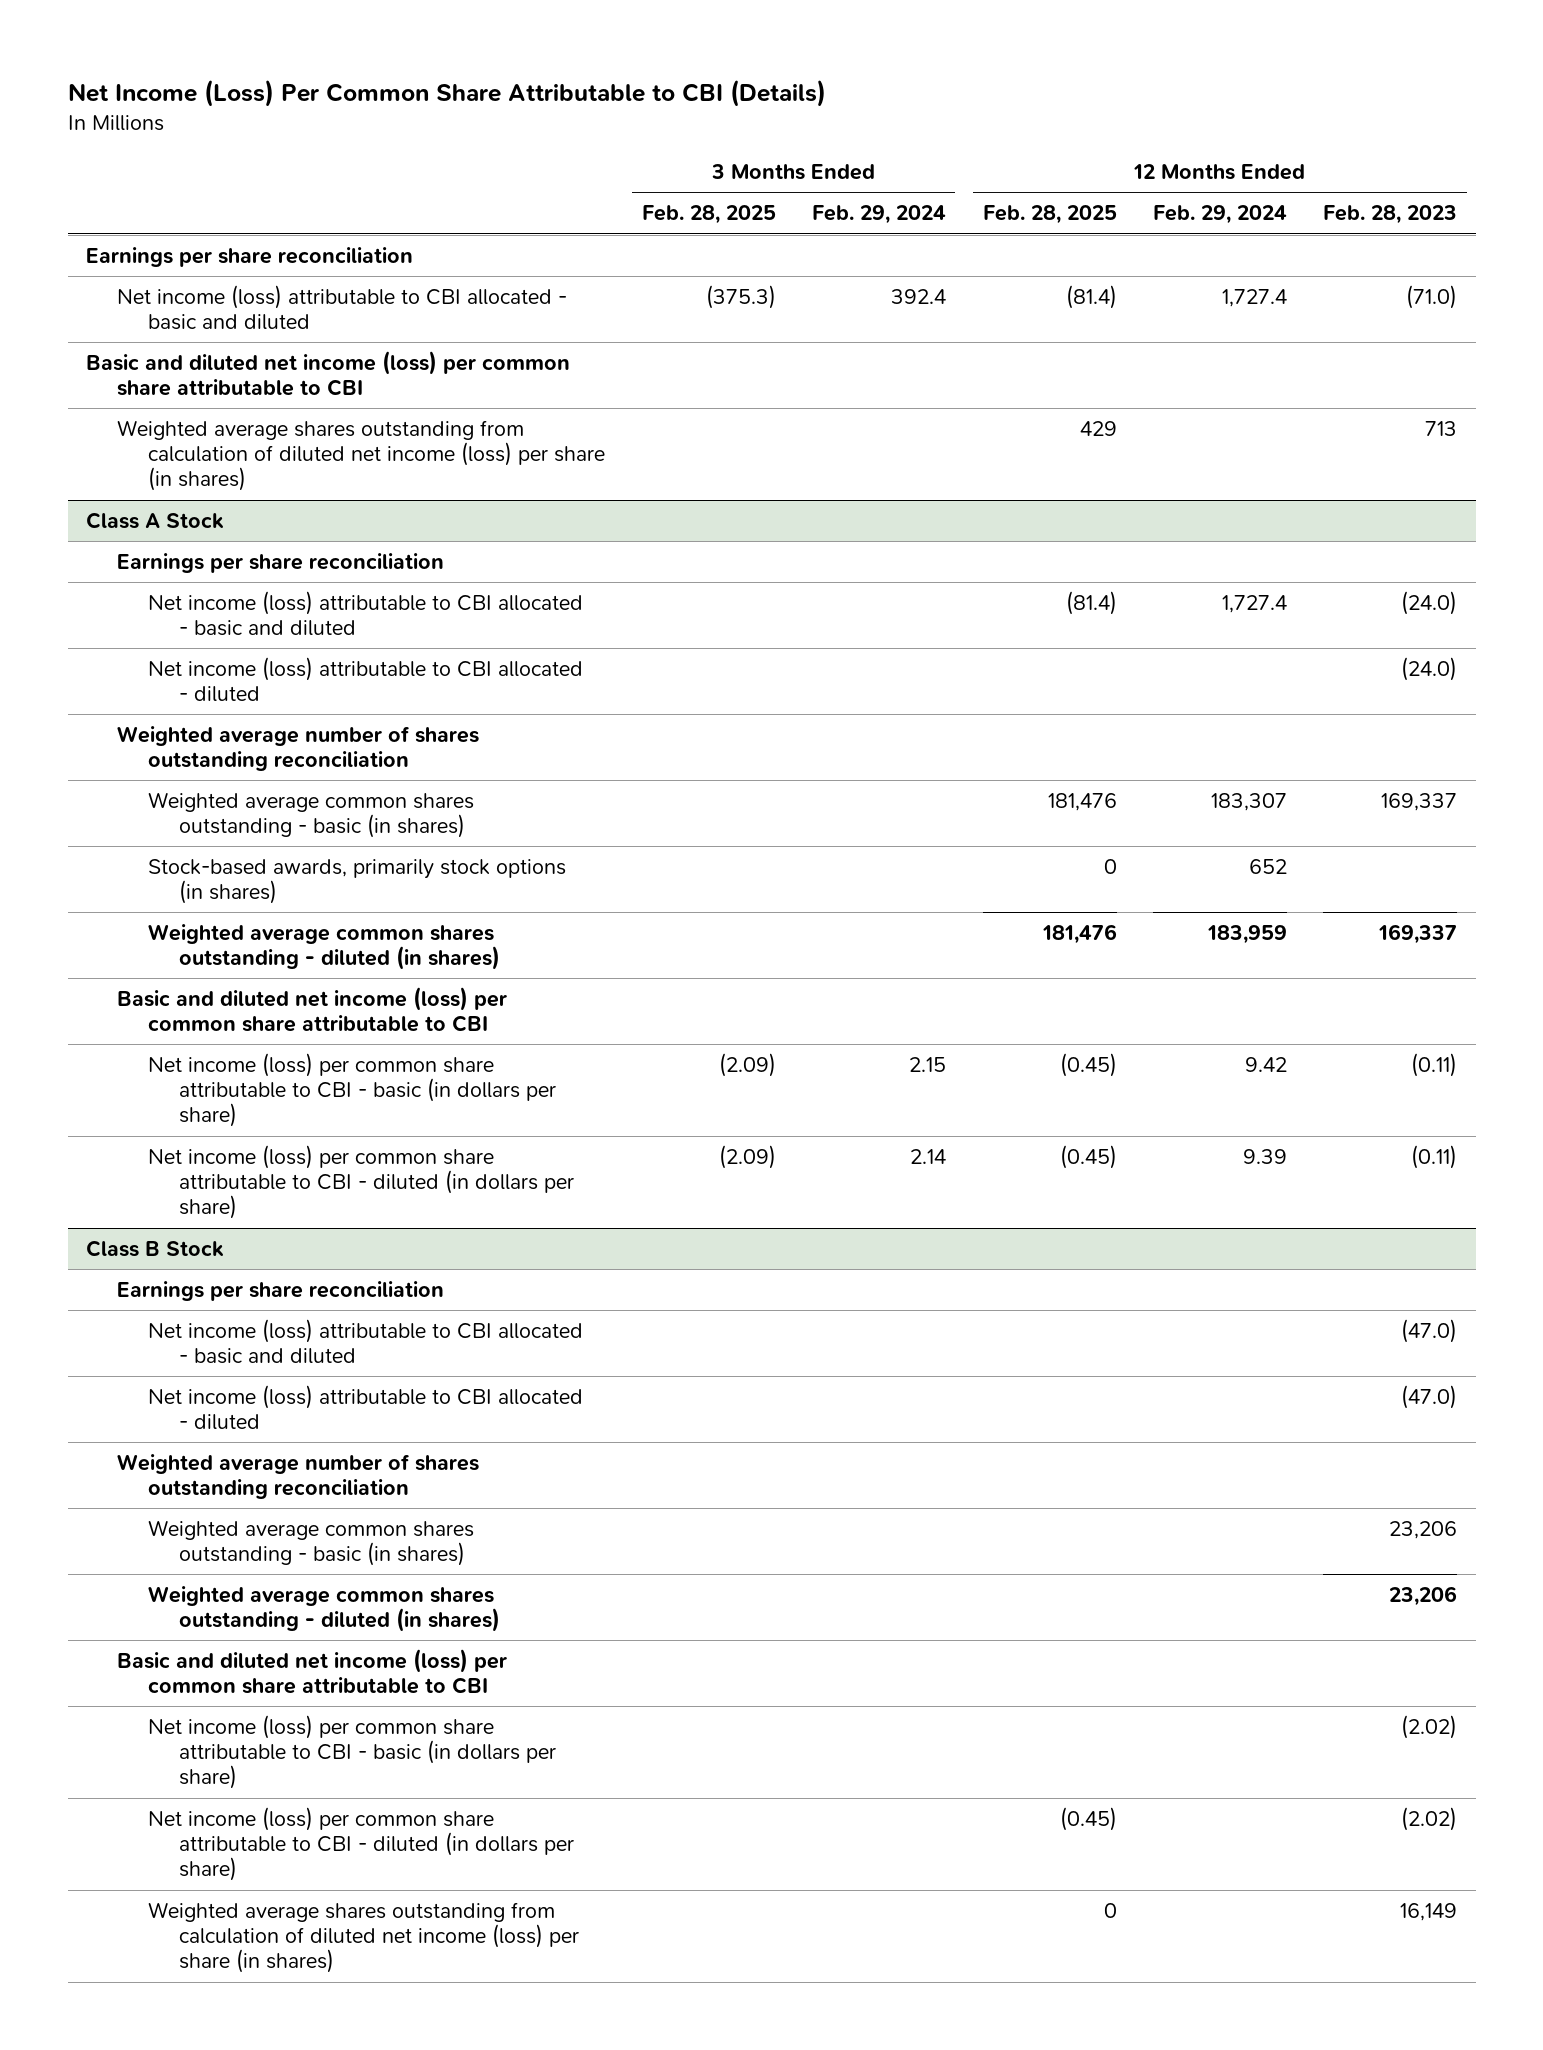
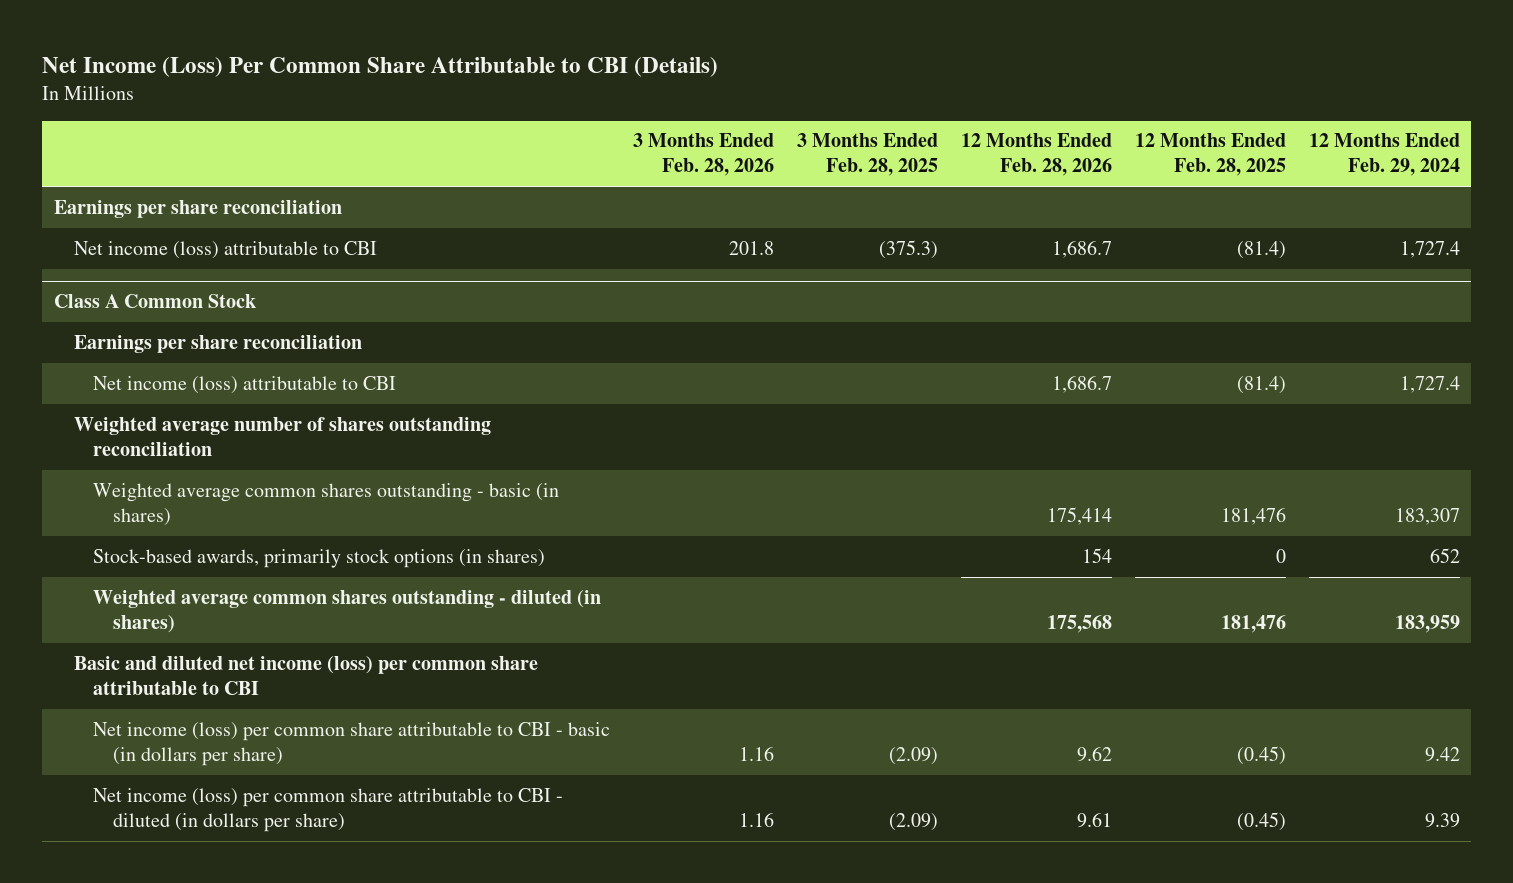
- | 3 Months Ended Feb. 28, 2025 | 3 Months Ended Feb. 29, 2024 | 12 Months Ended Feb. 28, 2025 | 12 Months Ended Feb. 29, 2024 | 12 Months Ended Feb. 28, 2023
+ | 3 Months Ended Feb. 28, 2026 | 3 Months Ended Feb. 28, 2025 | 12 Months Ended Feb. 28, 2026 | 12 Months Ended Feb. 28, 2025 | 12 Months Ended Feb. 29, 2024
- Net income (loss) attributable to CBI allocated - basic and diluted | (375.3) | 392.4 | (81.4) | 1,727.4 | (71.0)
- Basic and diluted net income (loss) per common share attributable to CBI
- Weighted average shares outstanding from calculation of diluted net income (loss) per share (in shares) | | | 429 | | 713
- Class A Stock
+ Net income (loss) attributable to CBI | 201.8 | (375.3) | 1,686.7 | (81.4) | 1,727.4
+ Class A Common Stock
- Net income (loss) attributable to CBI allocated - basic and diluted | | | (81.4) | 1,727.4 | (24.0)
- Net income (loss) attributable to CBI allocated - diluted | | | | | (24.0)
+ Net income (loss) attributable to CBI | | | 1,686.7 | (81.4) | 1,727.4
- Class B Stock
- Earnings per share reconciliation
- Net income (loss) attributable to CBI allocated - basic and diluted | | | | | (47.0)
- Net income (loss) attributable to CBI allocated - diluted | | | | | (47.0)
- Weighted average number of shares outstanding reconciliation
- Weighted average common shares outstanding - basic (in shares) | | | | | 23,206
- Weighted average common shares outstanding - diluted (in shares) | | | | | 23,206
- Basic and diluted net income (loss) per common share attributable to CBI
- Net income (loss) per common share attributable to CBI - basic (in dollars per share) | | | | | (2.02)
- Net income (loss) per common share attributable to CBI - diluted (in dollars per share) | | | (0.45) | | (2.02)
- Weighted average shares outstanding from calculation of diluted net income (loss) per share (in shares) | | | 0 | | 16,149

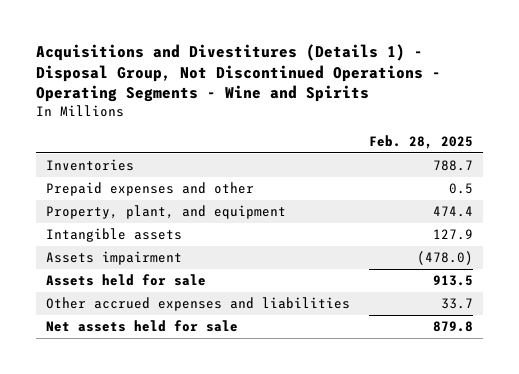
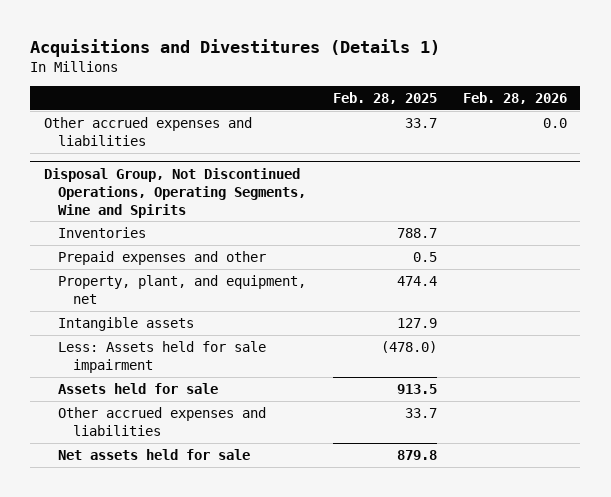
- Acquisitions and Divestitures (Details 1) - Disposal Group, Not Discontinued Operations - Operating Segments - Wine and Spirits
+ Acquisitions and Divestitures (Details 1)
- | Feb. 28, 2025
+ | Feb. 28, 2025 | Feb. 28, 2026
+ Other accrued expenses and liabilities | 33.7 | 0.0
+ Disposal Group, Not Discontinued Operations, Operating Segments, Wine and Spirits
- Property, plant, and equipment | 474.4
+ Property, plant, and equipment, net | 474.4 |
- Assets impairment | (478.0)
+ Less: Assets held for sale impairment | (478.0) |

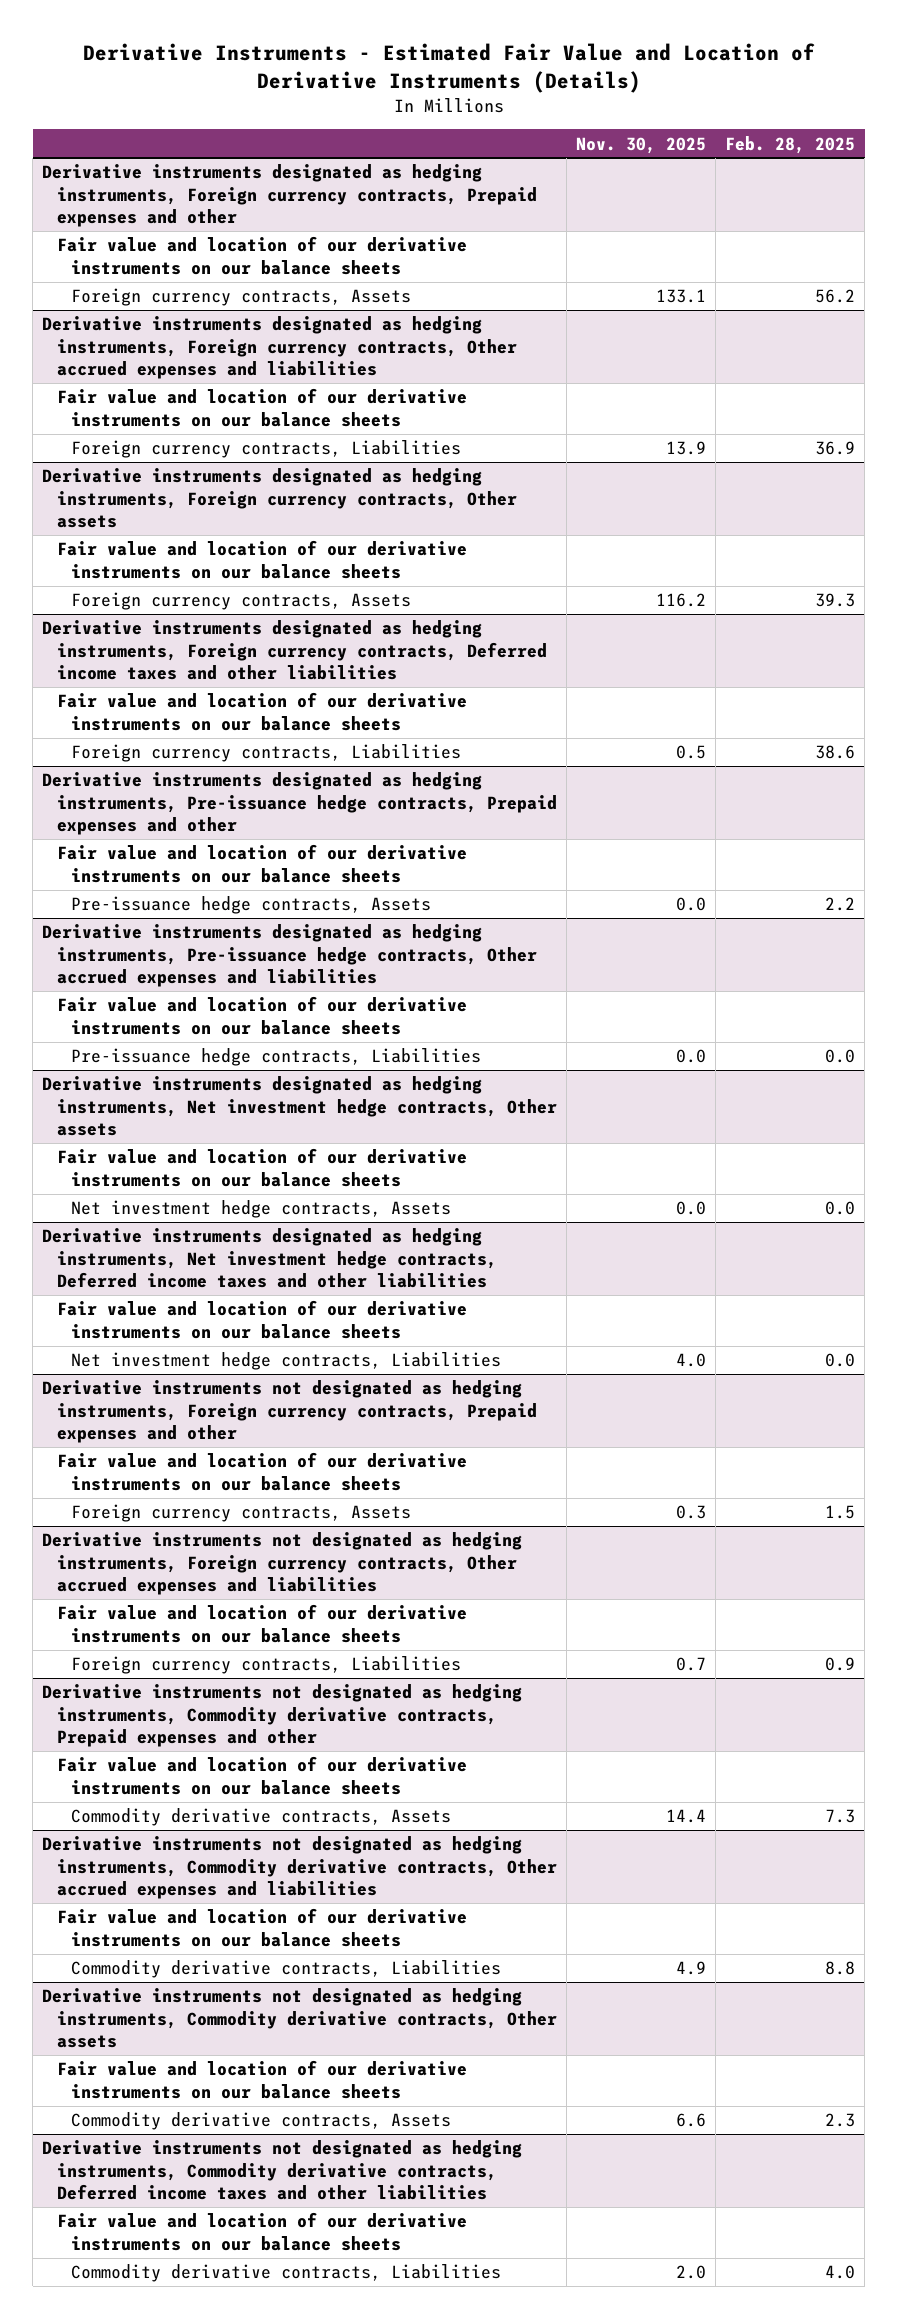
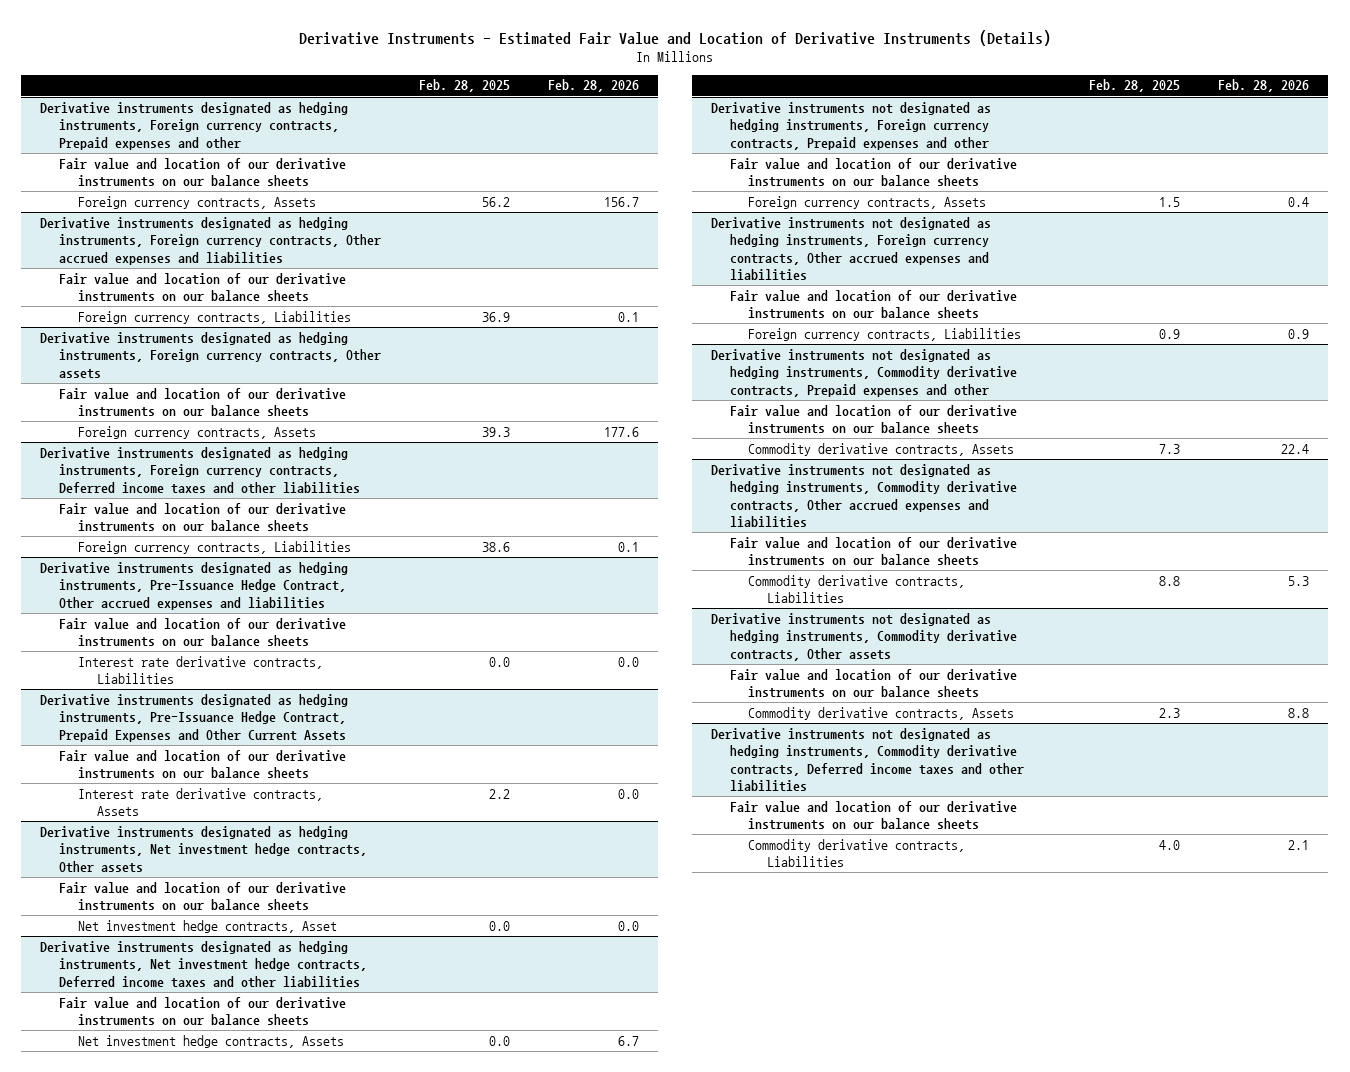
- | Nov. 30, 2025 | Feb. 28, 2025
+ | Feb. 28, 2025 | Feb. 28, 2026
- Derivative instruments designated as hedging instruments, Pre-issuance hedge contracts, Prepaid expenses and other
+ Derivative instruments designated as hedging instruments, Pre-Issuance Hedge Contract, Other accrued expenses and liabilities
- Pre-issuance hedge contracts, Assets | 0.0 | 2.2
- Derivative instruments designated as hedging instruments, Pre-issuance hedge contracts, Other accrued expenses and liabilities
+ Interest rate derivative contracts, Liabilities | 0.0 | 0.0
+ Derivative instruments designated as hedging instruments, Pre-Issuance Hedge Contract, Prepaid Expenses and Other Current Assets
- Pre-issuance hedge contracts, Liabilities | 0.0 | 0.0
+ Interest rate derivative contracts, Assets | 2.2 | 0.0
@ Derivative instruments designated as hedging instruments, Net investment hedge contracts, Other assets
- Net investment hedge contracts, Assets | 0.0 | 0.0
+ Net investment hedge contracts, Asset | 0.0 | 0.0
@ Derivative instruments designated as hedging instruments, Net investment hedge contracts, Deferred income taxes and other liabilities
- Net investment hedge contracts, Liabilities | 4.0 | 0.0
+ Net investment hedge contracts, Assets | 0.0 | 6.7

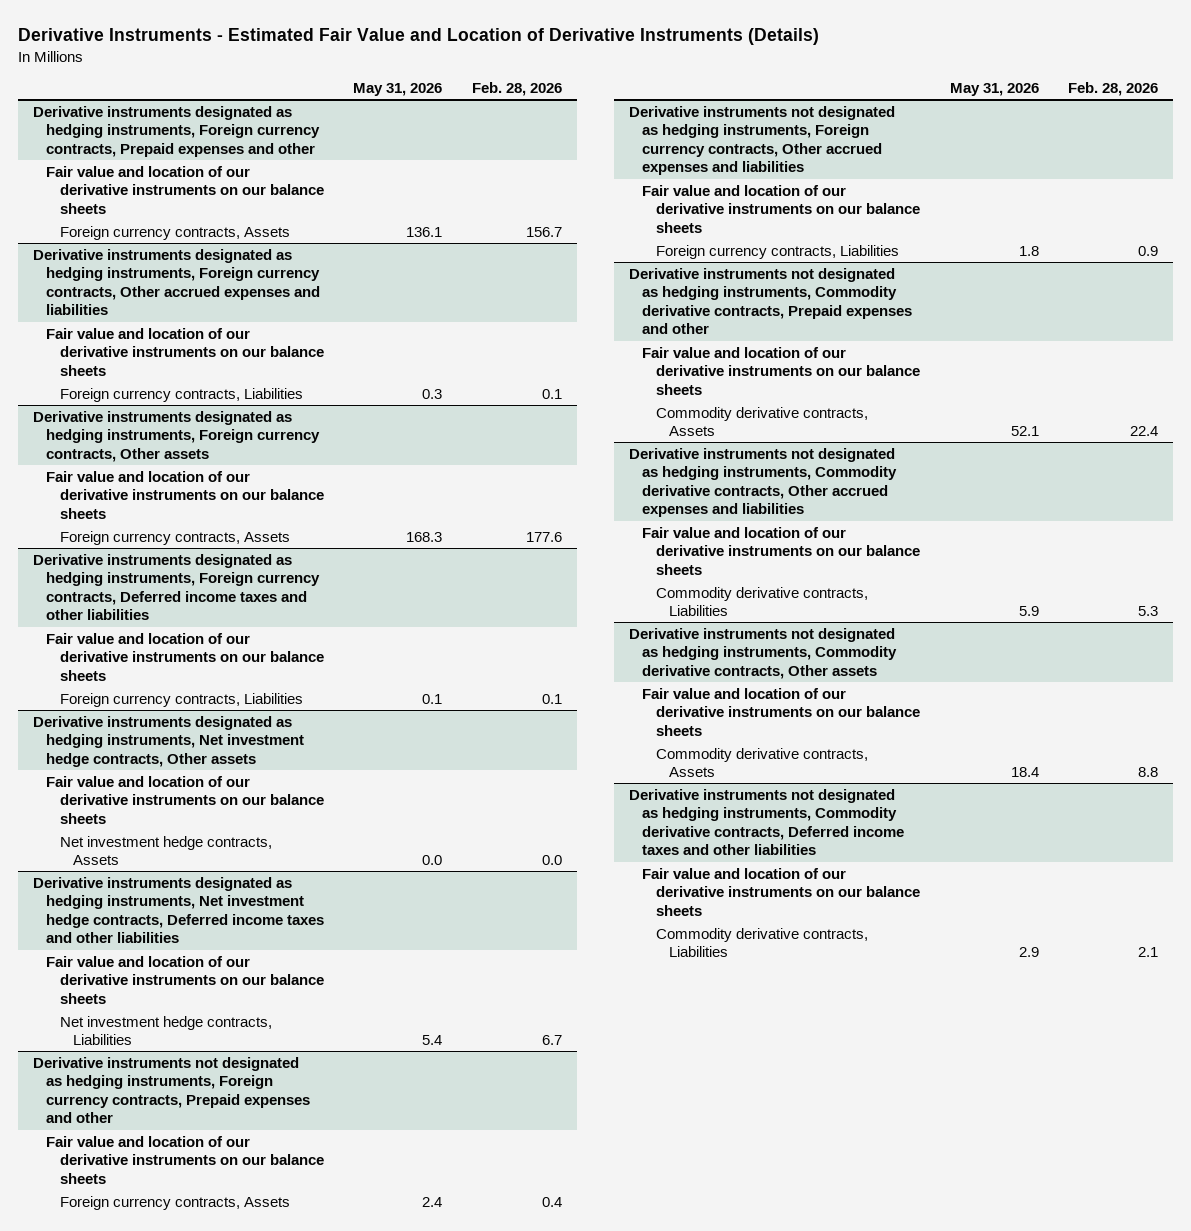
- | Feb. 28, 2025 | Feb. 28, 2026
+ | May 31, 2026 | Feb. 28, 2026
- Derivative instruments designated as hedging instruments, Pre-Issuance Hedge Contract, Other accrued expenses and liabilities
- Fair value and location of our derivative instruments on our balance sheets
- Interest rate derivative contracts, Liabilities | 0.0 | 0.0
- Derivative instruments designated as hedging instruments, Pre-Issuance Hedge Contract, Prepaid Expenses and Other Current Assets
- Fair value and location of our derivative instruments on our balance sheets
- Interest rate derivative contracts, Assets | 2.2 | 0.0
@ Derivative instruments designated as hedging instruments, Net investment hedge contracts, Other assets
- Net investment hedge contracts, Asset | 0.0 | 0.0
+ Net investment hedge contracts, Assets | 0.0 | 0.0
@ Derivative instruments designated as hedging instruments, Net investment hedge contracts, Deferred income taxes and other liabilities
- Net investment hedge contracts, Assets | 0.0 | 6.7
+ Net investment hedge contracts, Liabilities | 5.4 | 6.7

